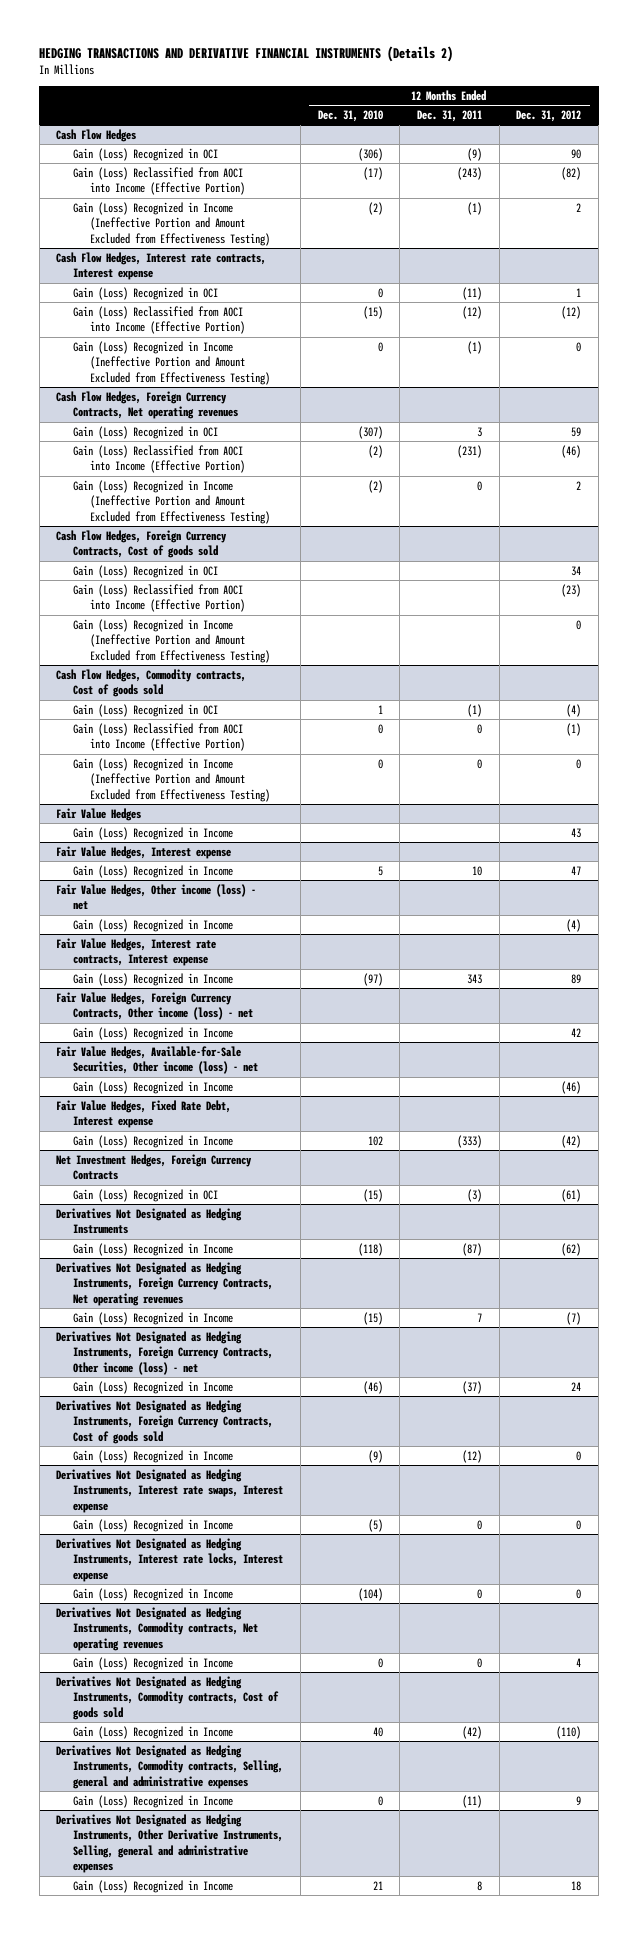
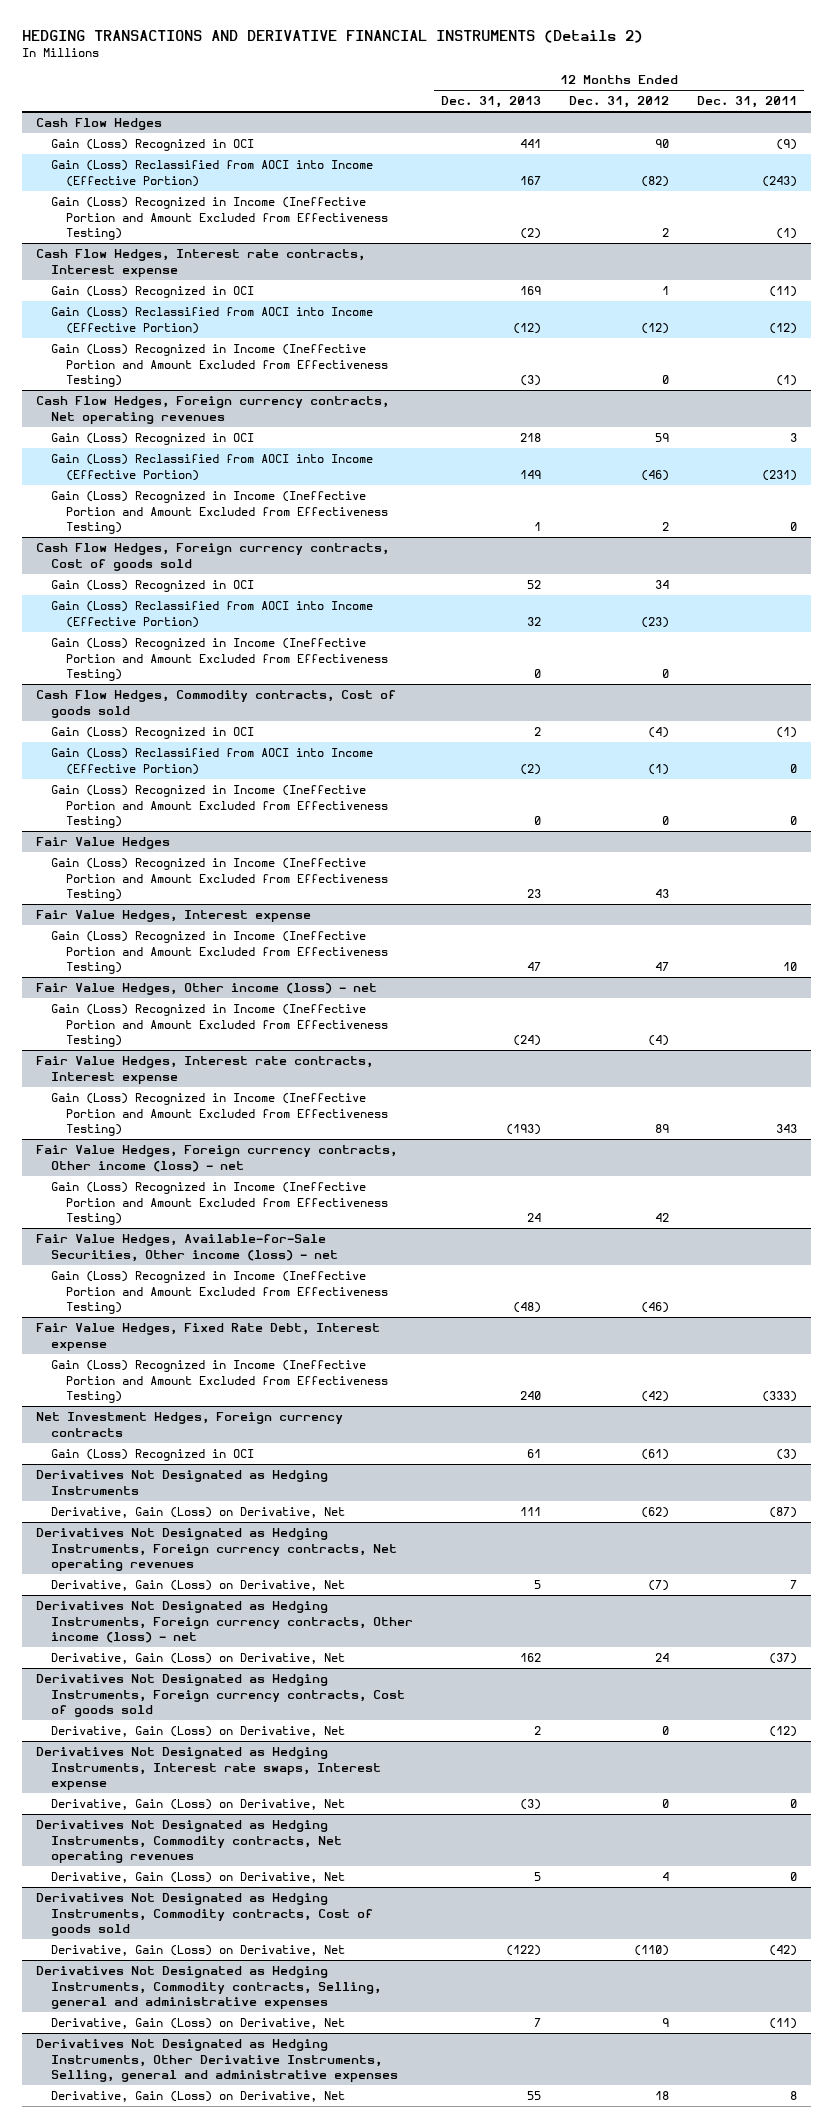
- | 12 Months Ended Dec. 31, 2010 | 12 Months Ended Dec. 31, 2011 | 12 Months Ended Dec. 31, 2012
+ | 12 Months Ended Dec. 31, 2013 | 12 Months Ended Dec. 31, 2012 | 12 Months Ended Dec. 31, 2011
- Cash Flow Hedges, Foreign Currency Contracts, Net operating revenues
+ Cash Flow Hedges, Foreign currency contracts, Net operating revenues
- Cash Flow Hedges, Foreign Currency Contracts, Cost of goods sold
+ Cash Flow Hedges, Foreign currency contracts, Cost of goods sold
@ Fair Value Hedges
- Gain (Loss) Recognized in Income | | | 43
+ Gain (Loss) Recognized in Income (Ineffective Portion and Amount Excluded from Effectiveness Testing) | 23 | 43 |
@ Fair Value Hedges, Interest expense
- Gain (Loss) Recognized in Income | 5 | 10 | 47
+ Gain (Loss) Recognized in Income (Ineffective Portion and Amount Excluded from Effectiveness Testing) | 47 | 47 | 10
@ Fair Value Hedges, Other income (loss) - net
- Gain (Loss) Recognized in Income | | | (4)
+ Gain (Loss) Recognized in Income (Ineffective Portion and Amount Excluded from Effectiveness Testing) | (24) | (4) |
@ Fair Value Hedges, Interest rate contracts, Interest expense
- Gain (Loss) Recognized in Income | (97) | 343 | 89
- Fair Value Hedges, Foreign Currency Contracts, Other income (loss) - net
- Gain (Loss) Recognized in Income | | | 42
@ Fair Value Hedges, Interest rate contracts, Interest expense
+ Gain (Loss) Recognized in Income (Ineffective Portion and Amount Excluded from Effectiveness Testing) | (193) | 89 | 343
+ Fair Value Hedges, Foreign currency contracts, Other income (loss) - net
+ Gain (Loss) Recognized in Income (Ineffective Portion and Amount Excluded from Effectiveness Testing) | 24 | 42 |
@ Fair Value Hedges, Available-for-Sale Securities, Other income (loss) - net
- Gain (Loss) Recognized in Income | | | (46)
+ Gain (Loss) Recognized in Income (Ineffective Portion and Amount Excluded from Effectiveness Testing) | (48) | (46) |
@ Fair Value Hedges, Fixed Rate Debt, Interest expense
- Gain (Loss) Recognized in Income | 102 | (333) | (42)
- Net Investment Hedges, Foreign Currency Contracts
@ Fair Value Hedges, Fixed Rate Debt, Interest expense
+ Gain (Loss) Recognized in Income (Ineffective Portion and Amount Excluded from Effectiveness Testing) | 240 | (42) | (333)
+ Net Investment Hedges, Foreign currency contracts
@ Derivatives Not Designated as Hedging Instruments
- Gain (Loss) Recognized in Income | (118) | (87) | (62)
- Derivatives Not Designated as Hedging Instruments, Foreign Currency Contracts, Net operating revenues
- Gain (Loss) Recognized in Income | (15) | 7 | (7)
- Derivatives Not Designated as Hedging Instruments, Foreign Currency Contracts, Other income (loss) - net
- Gain (Loss) Recognized in Income | (46) | (37) | 24
- Derivatives Not Designated as Hedging Instruments, Foreign Currency Contracts, Cost of goods sold
- Gain (Loss) Recognized in Income | (9) | (12) | 0
@ Derivatives Not Designated as Hedging Instruments
+ Derivative, Gain (Loss) on Derivative, Net | 111 | (62) | (87)
+ Derivatives Not Designated as Hedging Instruments, Foreign currency contracts, Net operating revenues
+ Derivative, Gain (Loss) on Derivative, Net | 5 | (7) | 7
+ Derivatives Not Designated as Hedging Instruments, Foreign currency contracts, Other income (loss) - net
+ Derivative, Gain (Loss) on Derivative, Net | 162 | 24 | (37)
+ Derivatives Not Designated as Hedging Instruments, Foreign currency contracts, Cost of goods sold
+ Derivative, Gain (Loss) on Derivative, Net | 2 | 0 | (12)
@ Derivatives Not Designated as Hedging Instruments, Interest rate swaps, Interest expense
- Gain (Loss) Recognized in Income | (5) | 0 | 0
- Derivatives Not Designated as Hedging Instruments, Interest rate locks, Interest expense
- Gain (Loss) Recognized in Income | (104) | 0 | 0
@ Derivatives Not Designated as Hedging Instruments, Interest rate swaps, Interest expense
+ Derivative, Gain (Loss) on Derivative, Net | (3) | 0 | 0
@ Derivatives Not Designated as Hedging Instruments, Commodity contracts, Net operating revenues
- Gain (Loss) Recognized in Income | 0 | 0 | 4
+ Derivative, Gain (Loss) on Derivative, Net | 5 | 4 | 0
@ Derivatives Not Designated as Hedging Instruments, Commodity contracts, Cost of goods sold
- Gain (Loss) Recognized in Income | 40 | (42) | (110)
+ Derivative, Gain (Loss) on Derivative, Net | (122) | (110) | (42)
@ Derivatives Not Designated as Hedging Instruments, Commodity contracts, Selling, general and administrative expenses
- Gain (Loss) Recognized in Income | 0 | (11) | 9
+ Derivative, Gain (Loss) on Derivative, Net | 7 | 9 | (11)
@ Derivatives Not Designated as Hedging Instruments, Other Derivative Instruments, Selling, general and administrative expenses
- Gain (Loss) Recognized in Income | 21 | 8 | 18
+ Derivative, Gain (Loss) on Derivative, Net | 55 | 18 | 8

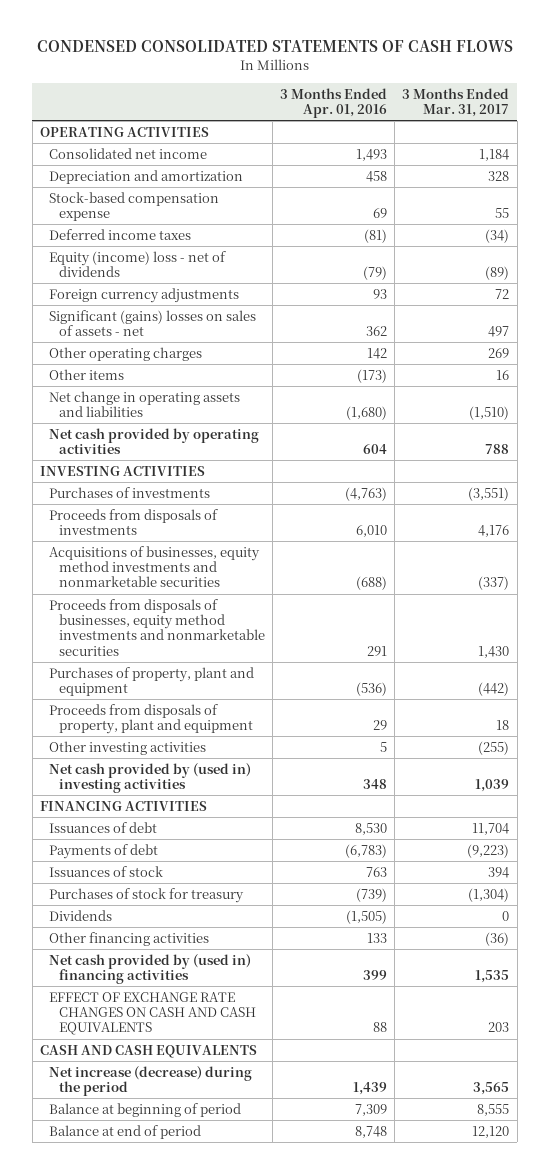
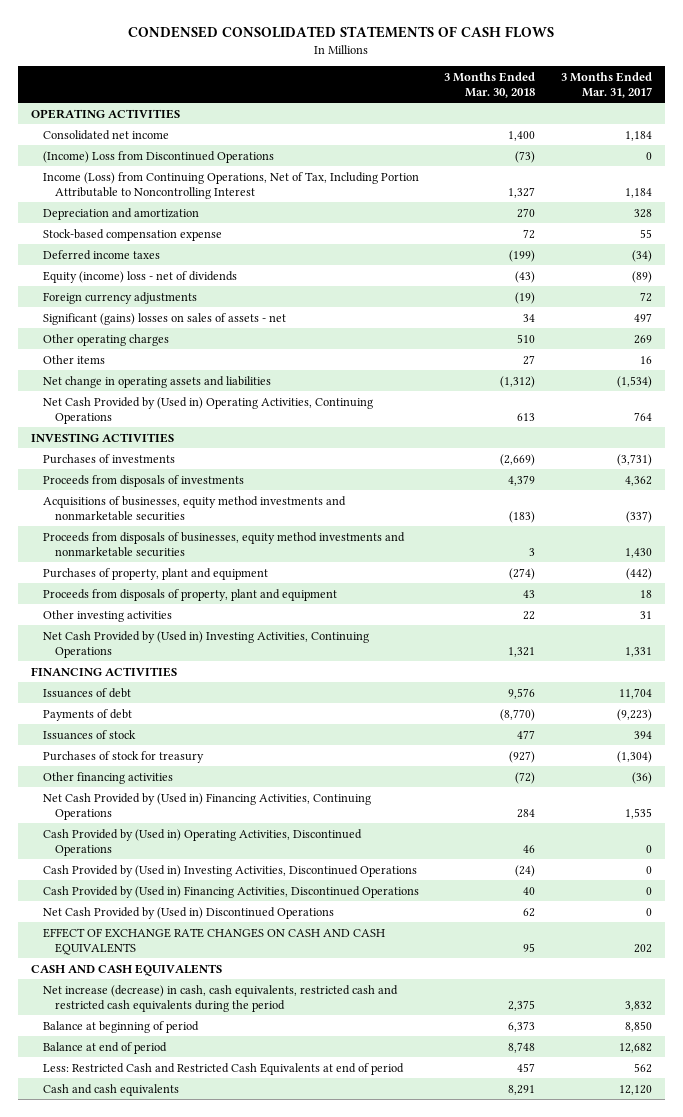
- | 3 Months Ended Apr. 01, 2016 | 3 Months Ended Mar. 31, 2017
+ | 3 Months Ended Mar. 30, 2018 | 3 Months Ended Mar. 31, 2017
+ (Income) Loss from Discontinued Operations | (73) | 0
+ Income (Loss) from Continuing Operations, Net of Tax, Including Portion Attributable to Noncontrolling Interest | 1,327 | 1,184
- Net change in operating assets and liabilities | (1,680) | (1,510)
- Net cash provided by operating activities | 604 | 788
+ Net change in operating assets and liabilities | (1,312) | (1,534)
+ Net Cash Provided by (Used in) Operating Activities, Continuing Operations | 613 | 764
- Purchases of investments | (4,763) | (3,551)
- Proceeds from disposals of investments | 6,010 | 4,176
+ Purchases of investments | (2,669) | (3,731)
+ Proceeds from disposals of investments | 4,379 | 4,362
- Other investing activities | 5 | (255)
- Net cash provided by (used in) investing activities | 348 | 1,039
+ Other investing activities | 22 | 31
+ Net Cash Provided by (Used in) Investing Activities, Continuing Operations | 1,321 | 1,331
- Dividends | (1,505) | 0
- Net cash provided by (used in) financing activities | 399 | 1,535
- EFFECT OF EXCHANGE RATE CHANGES ON CASH AND CASH EQUIVALENTS | 88 | 203
+ Net Cash Provided by (Used in) Financing Activities, Continuing Operations | 284 | 1,535
+ Cash Provided by (Used in) Operating Activities, Discontinued Operations | 46 | 0
+ Cash Provided by (Used in) Investing Activities, Discontinued Operations | (24) | 0
+ Cash Provided by (Used in) Financing Activities, Discontinued Operations | 40 | 0
+ Net Cash Provided by (Used in) Discontinued Operations | 62 | 0
+ EFFECT OF EXCHANGE RATE CHANGES ON CASH AND CASH EQUIVALENTS | 95 | 202
- Net increase (decrease) during the period | 1,439 | 3,565
- Balance at beginning of period | 7,309 | 8,555
- Balance at end of period | 8,748 | 12,120
+ Net increase (decrease) in cash, cash equivalents, restricted cash and restricted cash equivalents during the period | 2,375 | 3,832
+ Balance at beginning of period | 6,373 | 8,850
+ Balance at end of period | 8,748 | 12,682
+ Less: Restricted Cash and Restricted Cash Equivalents at end of period | 457 | 562
+ Cash and cash equivalents | 8,291 | 12,120

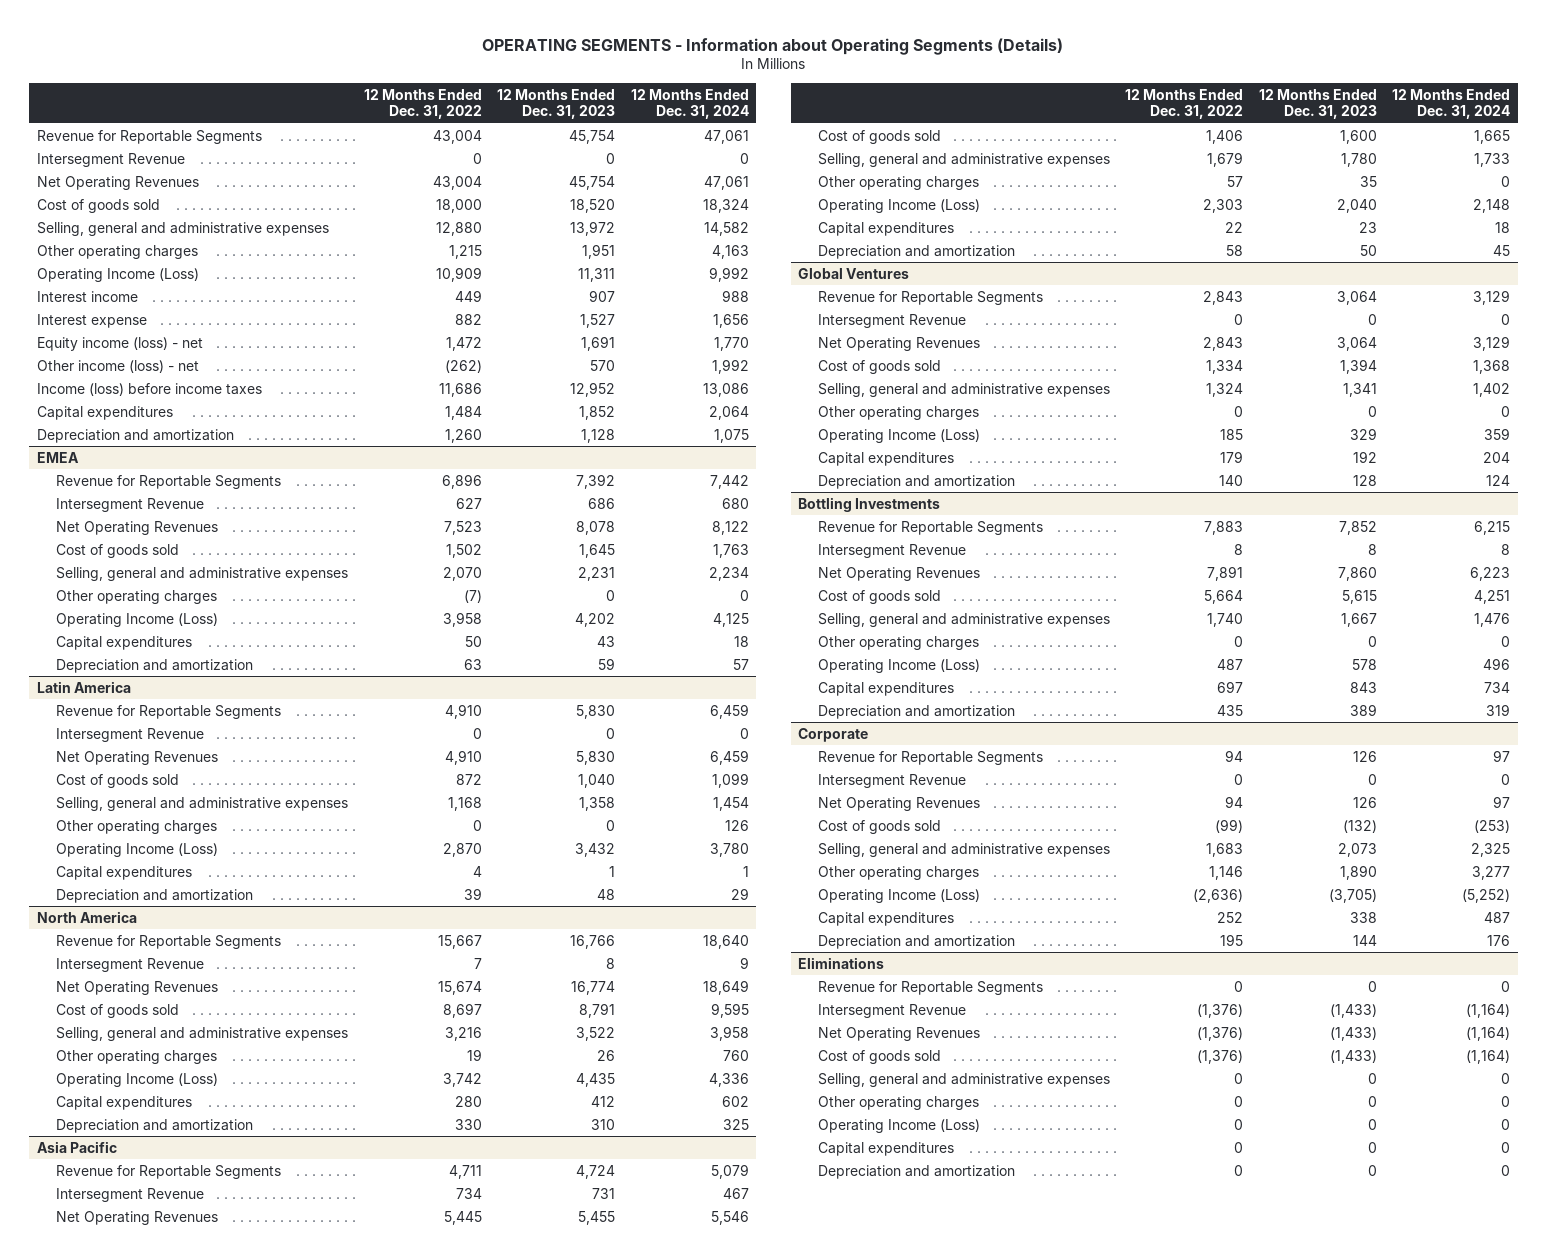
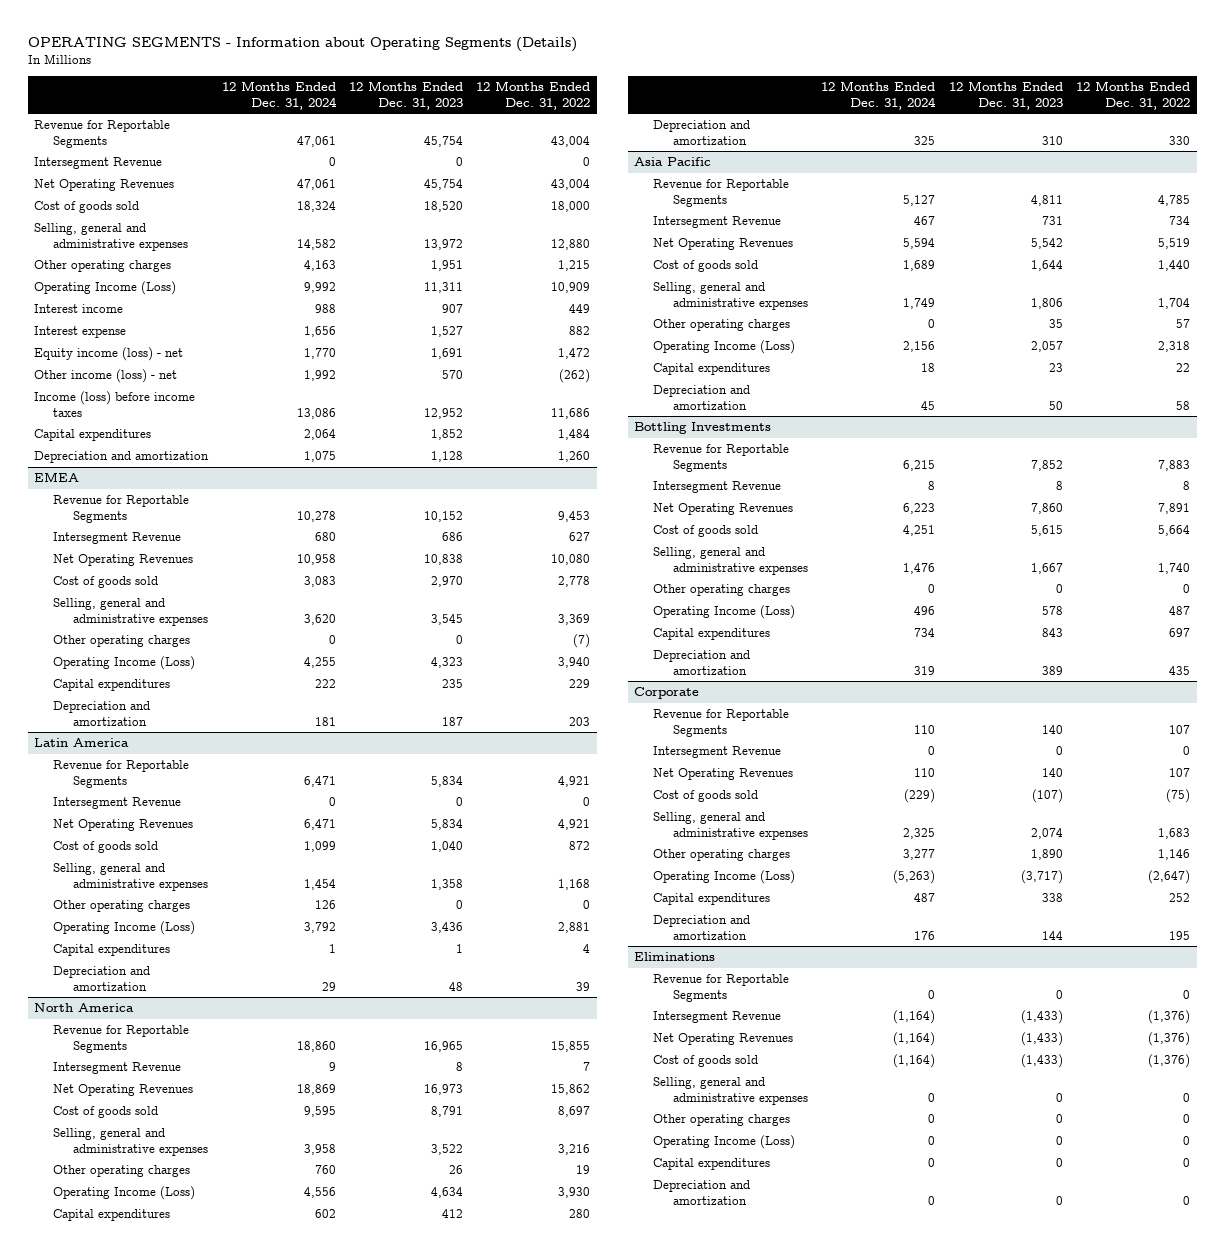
- | 12 Months Ended Dec. 31, 2022 | 12 Months Ended Dec. 31, 2023 | 12 Months Ended Dec. 31, 2024
+ | 12 Months Ended Dec. 31, 2024 | 12 Months Ended Dec. 31, 2023 | 12 Months Ended Dec. 31, 2022
@ EMEA
- Revenue for Reportable Segments | 6,896 | 7,392 | 7,442
+ Revenue for Reportable Segments | 10,278 | 10,152 | 9,453
- Net Operating Revenues | 7,523 | 8,078 | 8,122
- Cost of goods sold | 1,502 | 1,645 | 1,763
- Selling, general and administrative expenses | 2,070 | 2,231 | 2,234
+ Net Operating Revenues | 10,958 | 10,838 | 10,080
+ Cost of goods sold | 3,083 | 2,970 | 2,778
+ Selling, general and administrative expenses | 3,620 | 3,545 | 3,369
- Operating Income (Loss) | 3,958 | 4,202 | 4,125
- Capital expenditures | 50 | 43 | 18
- Depreciation and amortization | 63 | 59 | 57
+ Operating Income (Loss) | 4,255 | 4,323 | 3,940
+ Capital expenditures | 222 | 235 | 229
+ Depreciation and amortization | 181 | 187 | 203
@ Latin America
- Revenue for Reportable Segments | 4,910 | 5,830 | 6,459
+ Revenue for Reportable Segments | 6,471 | 5,834 | 4,921
- Net Operating Revenues | 4,910 | 5,830 | 6,459
+ Net Operating Revenues | 6,471 | 5,834 | 4,921
- Operating Income (Loss) | 2,870 | 3,432 | 3,780
+ Operating Income (Loss) | 3,792 | 3,436 | 2,881
@ North America
- Revenue for Reportable Segments | 15,667 | 16,766 | 18,640
+ Revenue for Reportable Segments | 18,860 | 16,965 | 15,855
- Net Operating Revenues | 15,674 | 16,774 | 18,649
+ Net Operating Revenues | 18,869 | 16,973 | 15,862
- Operating Income (Loss) | 3,742 | 4,435 | 4,336
+ Operating Income (Loss) | 4,556 | 4,634 | 3,930
@ Asia Pacific
- Revenue for Reportable Segments | 4,711 | 4,724 | 5,079
+ Revenue for Reportable Segments | 5,127 | 4,811 | 4,785
- Net Operating Revenues | 5,445 | 5,455 | 5,546
- Cost of goods sold | 1,406 | 1,600 | 1,665
- Selling, general and administrative expenses | 1,679 | 1,780 | 1,733
+ Net Operating Revenues | 5,594 | 5,542 | 5,519
+ Cost of goods sold | 1,689 | 1,644 | 1,440
+ Selling, general and administrative expenses | 1,749 | 1,806 | 1,704
- Operating Income (Loss) | 2,303 | 2,040 | 2,148
+ Operating Income (Loss) | 2,156 | 2,057 | 2,318
- Global Ventures
- Revenue for Reportable Segments | 2,843 | 3,064 | 3,129
- Intersegment Revenue | 0 | 0 | 0
- Net Operating Revenues | 2,843 | 3,064 | 3,129
- Cost of goods sold | 1,334 | 1,394 | 1,368
- Selling, general and administrative expenses | 1,324 | 1,341 | 1,402
- Other operating charges | 0 | 0 | 0
- Operating Income (Loss) | 185 | 329 | 359
- Capital expenditures | 179 | 192 | 204
- Depreciation and amortization | 140 | 128 | 124
@ Corporate
- Revenue for Reportable Segments | 94 | 126 | 97
+ Revenue for Reportable Segments | 110 | 140 | 107
- Net Operating Revenues | 94 | 126 | 97
- Cost of goods sold | (99) | (132) | (253)
- Selling, general and administrative expenses | 1,683 | 2,073 | 2,325
+ Net Operating Revenues | 110 | 140 | 107
+ Cost of goods sold | (229) | (107) | (75)
+ Selling, general and administrative expenses | 2,325 | 2,074 | 1,683
- Operating Income (Loss) | (2,636) | (3,705) | (5,252)
+ Operating Income (Loss) | (5,263) | (3,717) | (2,647)

